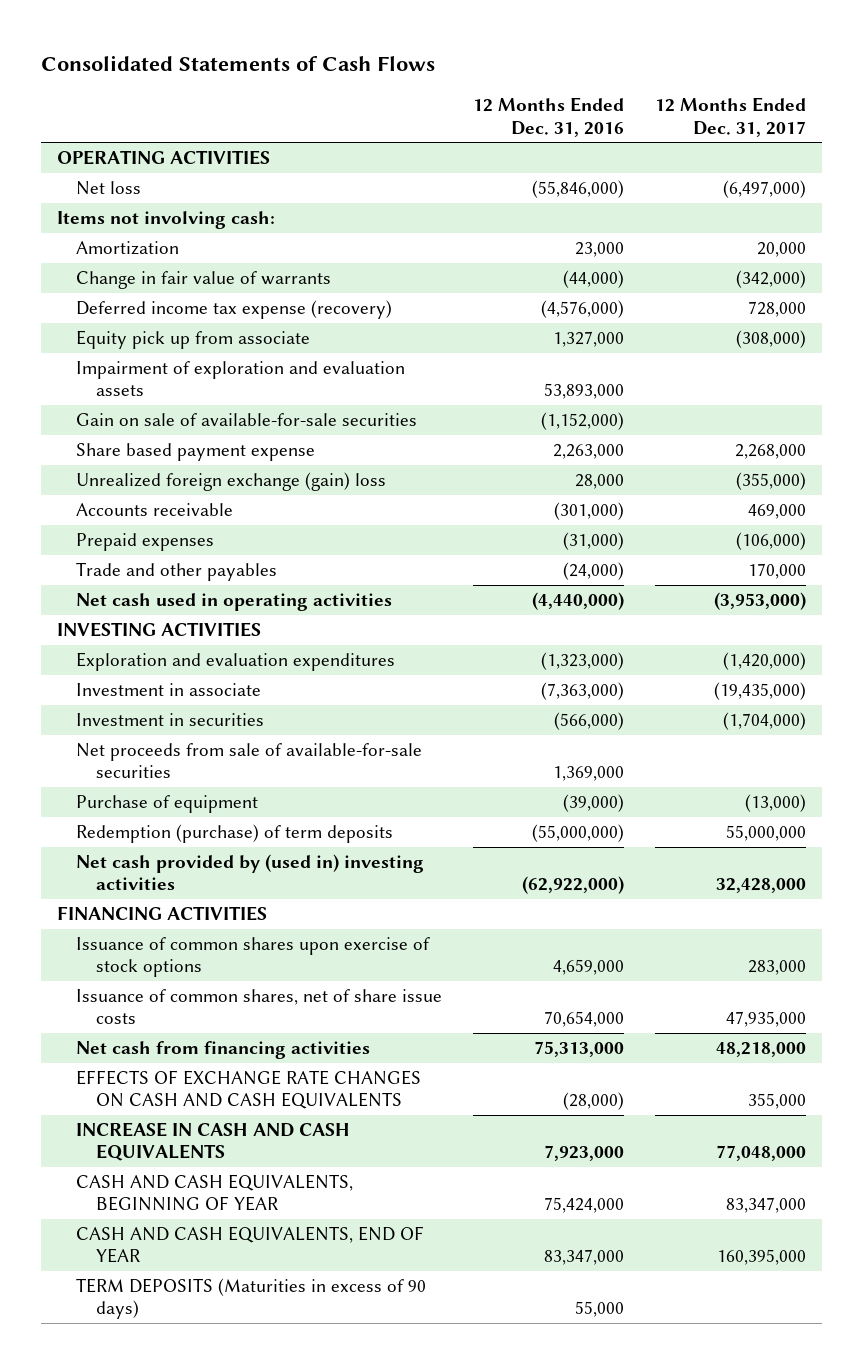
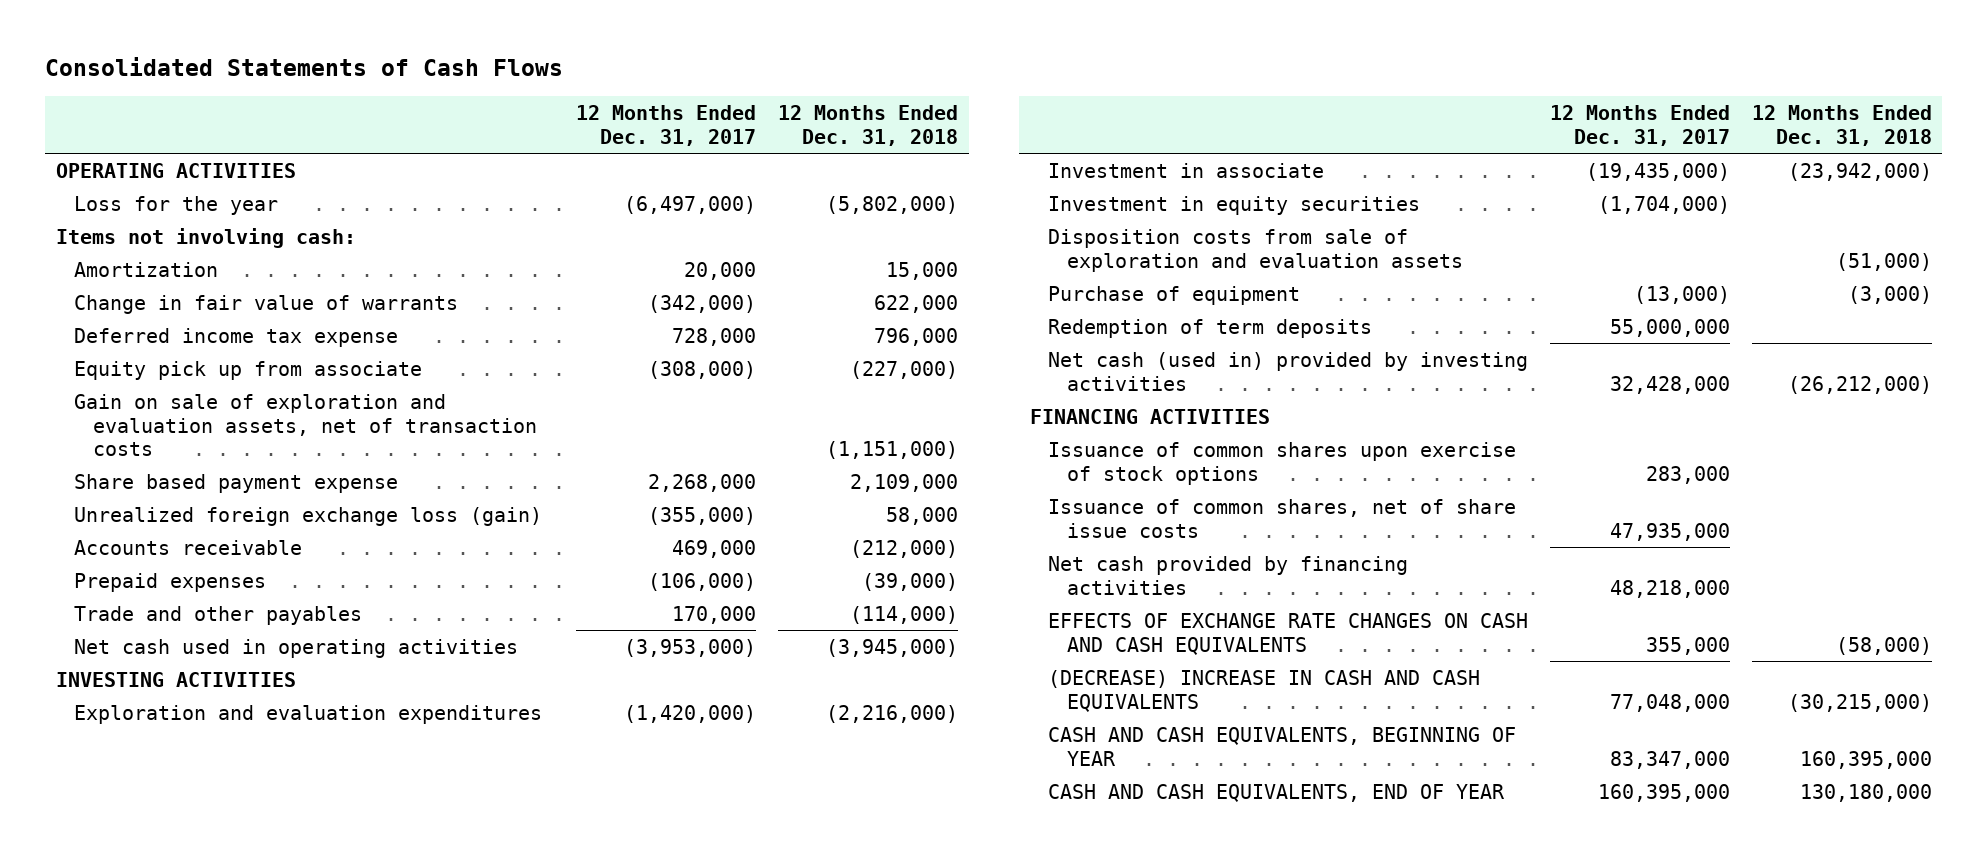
- | 12 Months Ended Dec. 31, 2016 | 12 Months Ended Dec. 31, 2017
+ | 12 Months Ended Dec. 31, 2017 | 12 Months Ended Dec. 31, 2018
- Net loss | (55,846,000) | (6,497,000)
+ Loss for the year | (6,497,000) | (5,802,000)
- Deferred income tax expense (recovery) | (4,576,000) | 728,000
+ Deferred income tax expense | 728,000 | 796,000
- Impairment of exploration and evaluation assets | 53,893,000 |
- Gain on sale of available-for-sale securities | (1,152,000) |
+ Gain on sale of exploration and evaluation assets, net of transaction costs | | (1,151,000)
- Unrealized foreign exchange (gain) loss | 28,000 | (355,000)
+ Unrealized foreign exchange loss (gain) | (355,000) | 58,000
- Investment in securities | (566,000) | (1,704,000)
- Net proceeds from sale of available-for-sale securities | 1,369,000 |
+ Investment in equity securities | (1,704,000) |
+ Disposition costs from sale of exploration and evaluation assets | | (51,000)
- Redemption (purchase) of term deposits | (55,000,000) | 55,000,000
- Net cash provided by (used in) investing activities | (62,922,000) | 32,428,000
+ Redemption of term deposits | 55,000,000 |
+ Net cash (used in) provided by investing activities | 32,428,000 | (26,212,000)
- Net cash from financing activities | 75,313,000 | 48,218,000
+ Net cash provided by financing activities | 48,218,000 |
- INCREASE IN CASH AND CASH EQUIVALENTS | 7,923,000 | 77,048,000
+ (DECREASE) INCREASE IN CASH AND CASH EQUIVALENTS | 77,048,000 | (30,215,000)
- TERM DEPOSITS (Maturities in excess of 90 days) | 55,000 |

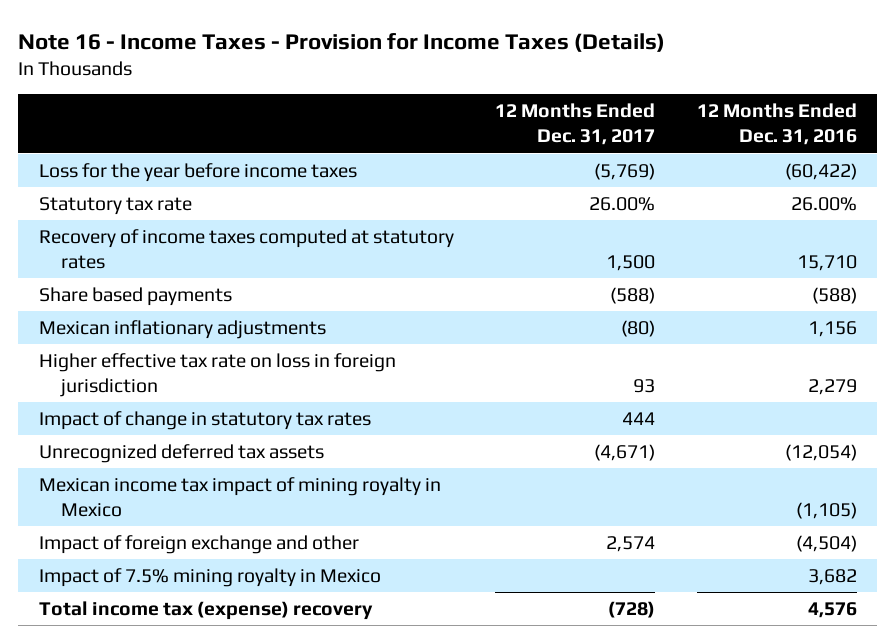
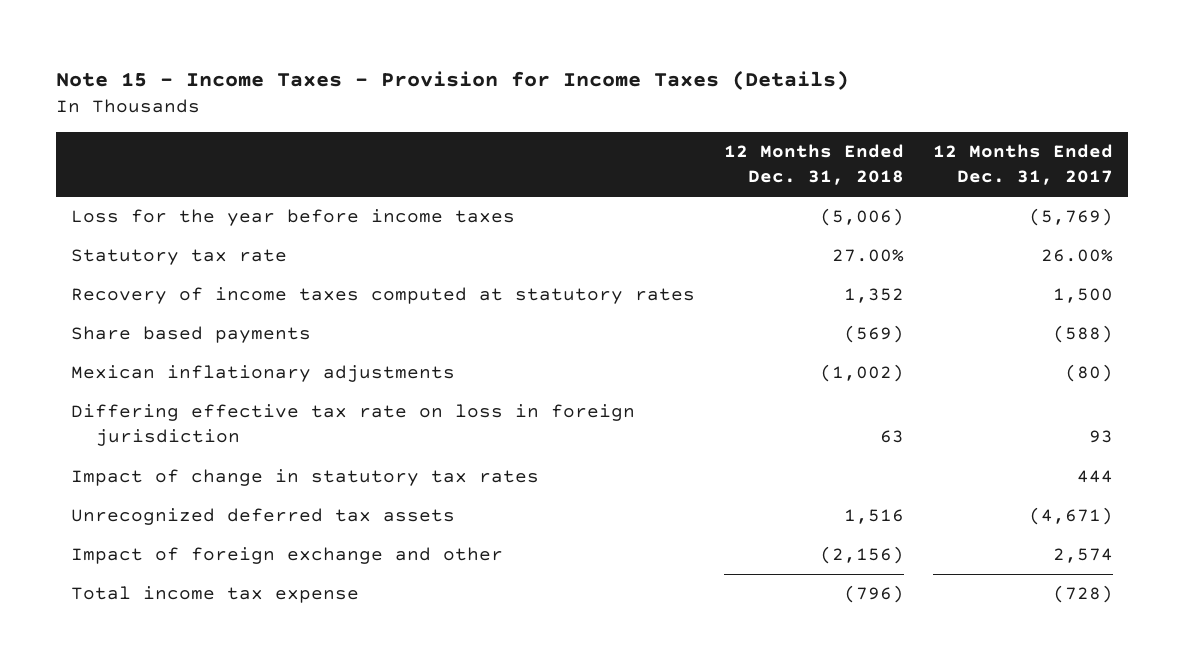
- Note 16 - Income Taxes - Provision for Income Taxes (Details)
+ Note 15 - Income Taxes - Provision for Income Taxes (Details)
- | 12 Months Ended Dec. 31, 2017 | 12 Months Ended Dec. 31, 2016
+ | 12 Months Ended Dec. 31, 2018 | 12 Months Ended Dec. 31, 2017
- Higher effective tax rate on loss in foreign jurisdiction | 93 | 2,279
+ Differing effective tax rate on loss in foreign jurisdiction | 63 | 93
- Mexican income tax impact of mining royalty in Mexico | | (1,105)
- Impact of 7.5% mining royalty in Mexico | | 3,682
- Total income tax (expense) recovery | (728) | 4,576
+ Total income tax expense | (796) | (728)

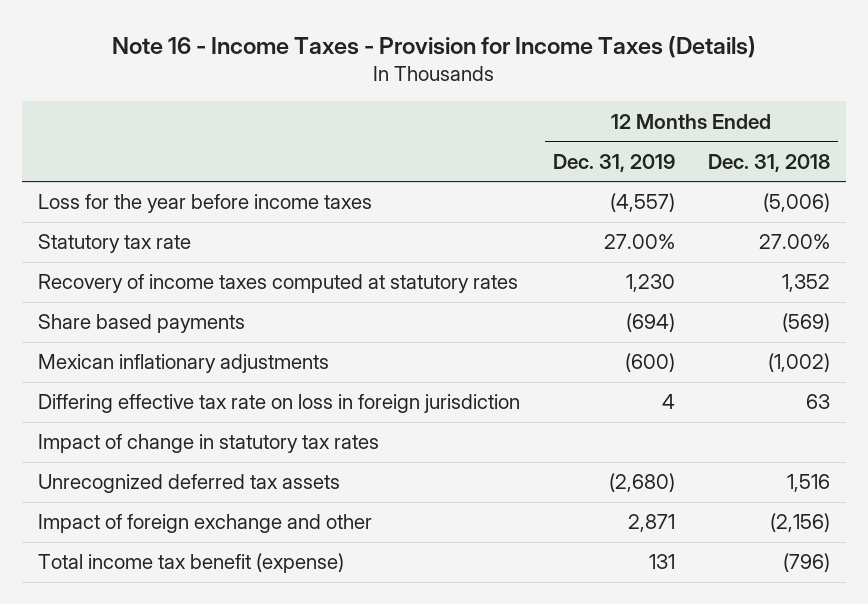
- Note 15 - Income Taxes - Provision for Income Taxes (Details)
+ Note 16 - Income Taxes - Provision for Income Taxes (Details)
- | 12 Months Ended Dec. 31, 2018 | 12 Months Ended Dec. 31, 2017
+ | 12 Months Ended Dec. 31, 2019 | 12 Months Ended Dec. 31, 2018
- Total income tax expense | (796) | (728)
+ Total income tax benefit (expense) | 131 | (796)

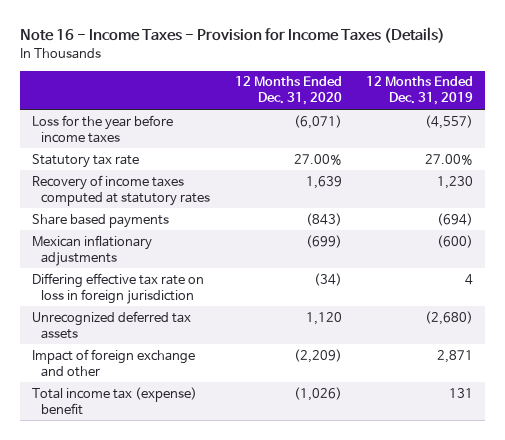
- | 12 Months Ended Dec. 31, 2019 | 12 Months Ended Dec. 31, 2018
+ | 12 Months Ended Dec. 31, 2020 | 12 Months Ended Dec. 31, 2019
- Impact of change in statutory tax rates
- Total income tax benefit (expense) | 131 | (796)
+ Total income tax (expense) benefit | (1,026) | 131

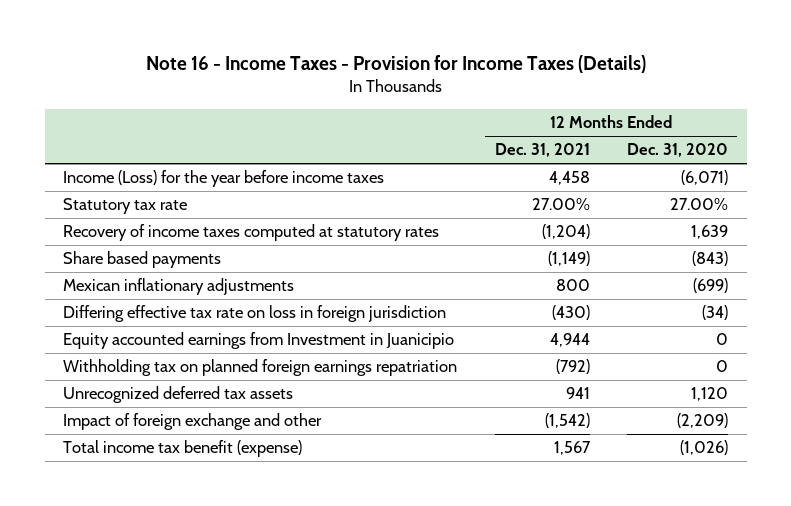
- | 12 Months Ended Dec. 31, 2020 | 12 Months Ended Dec. 31, 2019
+ | 12 Months Ended Dec. 31, 2021 | 12 Months Ended Dec. 31, 2020
- Loss for the year before income taxes | (6,071) | (4,557)
+ Income (Loss) for the year before income taxes | 4,458 | (6,071)
+ Equity accounted earnings from Investment in Juanicipio | 4,944 | 0
+ Withholding tax on planned foreign earnings repatriation | (792) | 0
- Total income tax (expense) benefit | (1,026) | 131
+ Total income tax benefit (expense) | 1,567 | (1,026)

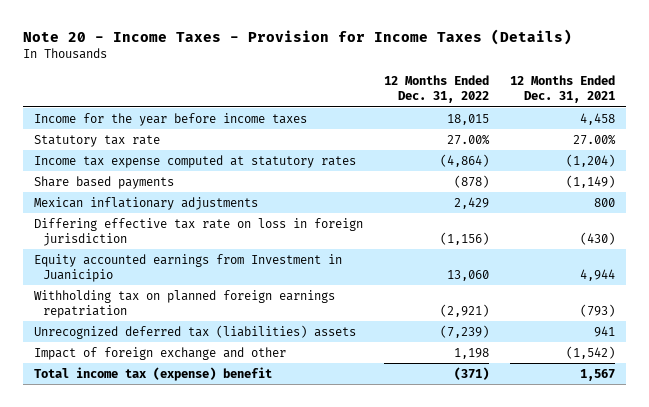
- Note 16 - Income Taxes - Provision for Income Taxes (Details)
+ Note 20 - Income Taxes - Provision for Income Taxes (Details)
- | 12 Months Ended Dec. 31, 2021 | 12 Months Ended Dec. 31, 2020
+ | 12 Months Ended Dec. 31, 2022 | 12 Months Ended Dec. 31, 2021
- Income (Loss) for the year before income taxes | 4,458 | (6,071)
+ Income for the year before income taxes | 18,015 | 4,458
- Recovery of income taxes computed at statutory rates | (1,204) | 1,639
+ Income tax expense computed at statutory rates | (4,864) | (1,204)
- Withholding tax on planned foreign earnings repatriation | (792) | 0
- Unrecognized deferred tax assets | 941 | 1,120
+ Withholding tax on planned foreign earnings repatriation | (2,921) | (793)
+ Unrecognized deferred tax (liabilities) assets | (7,239) | 941
- Total income tax benefit (expense) | 1,567 | (1,026)
+ Total income tax (expense) benefit | (371) | 1,567

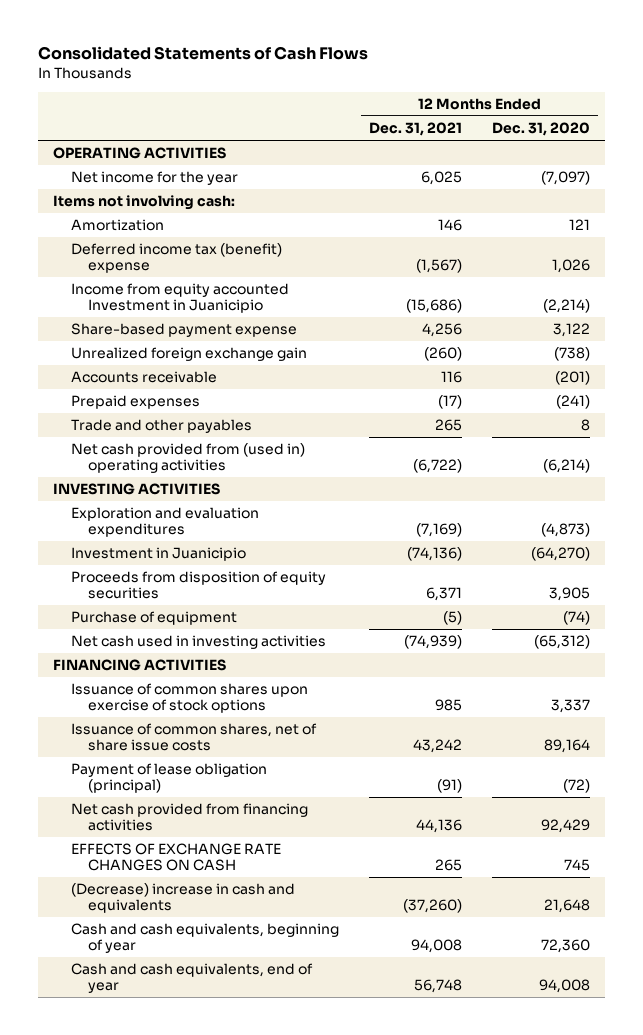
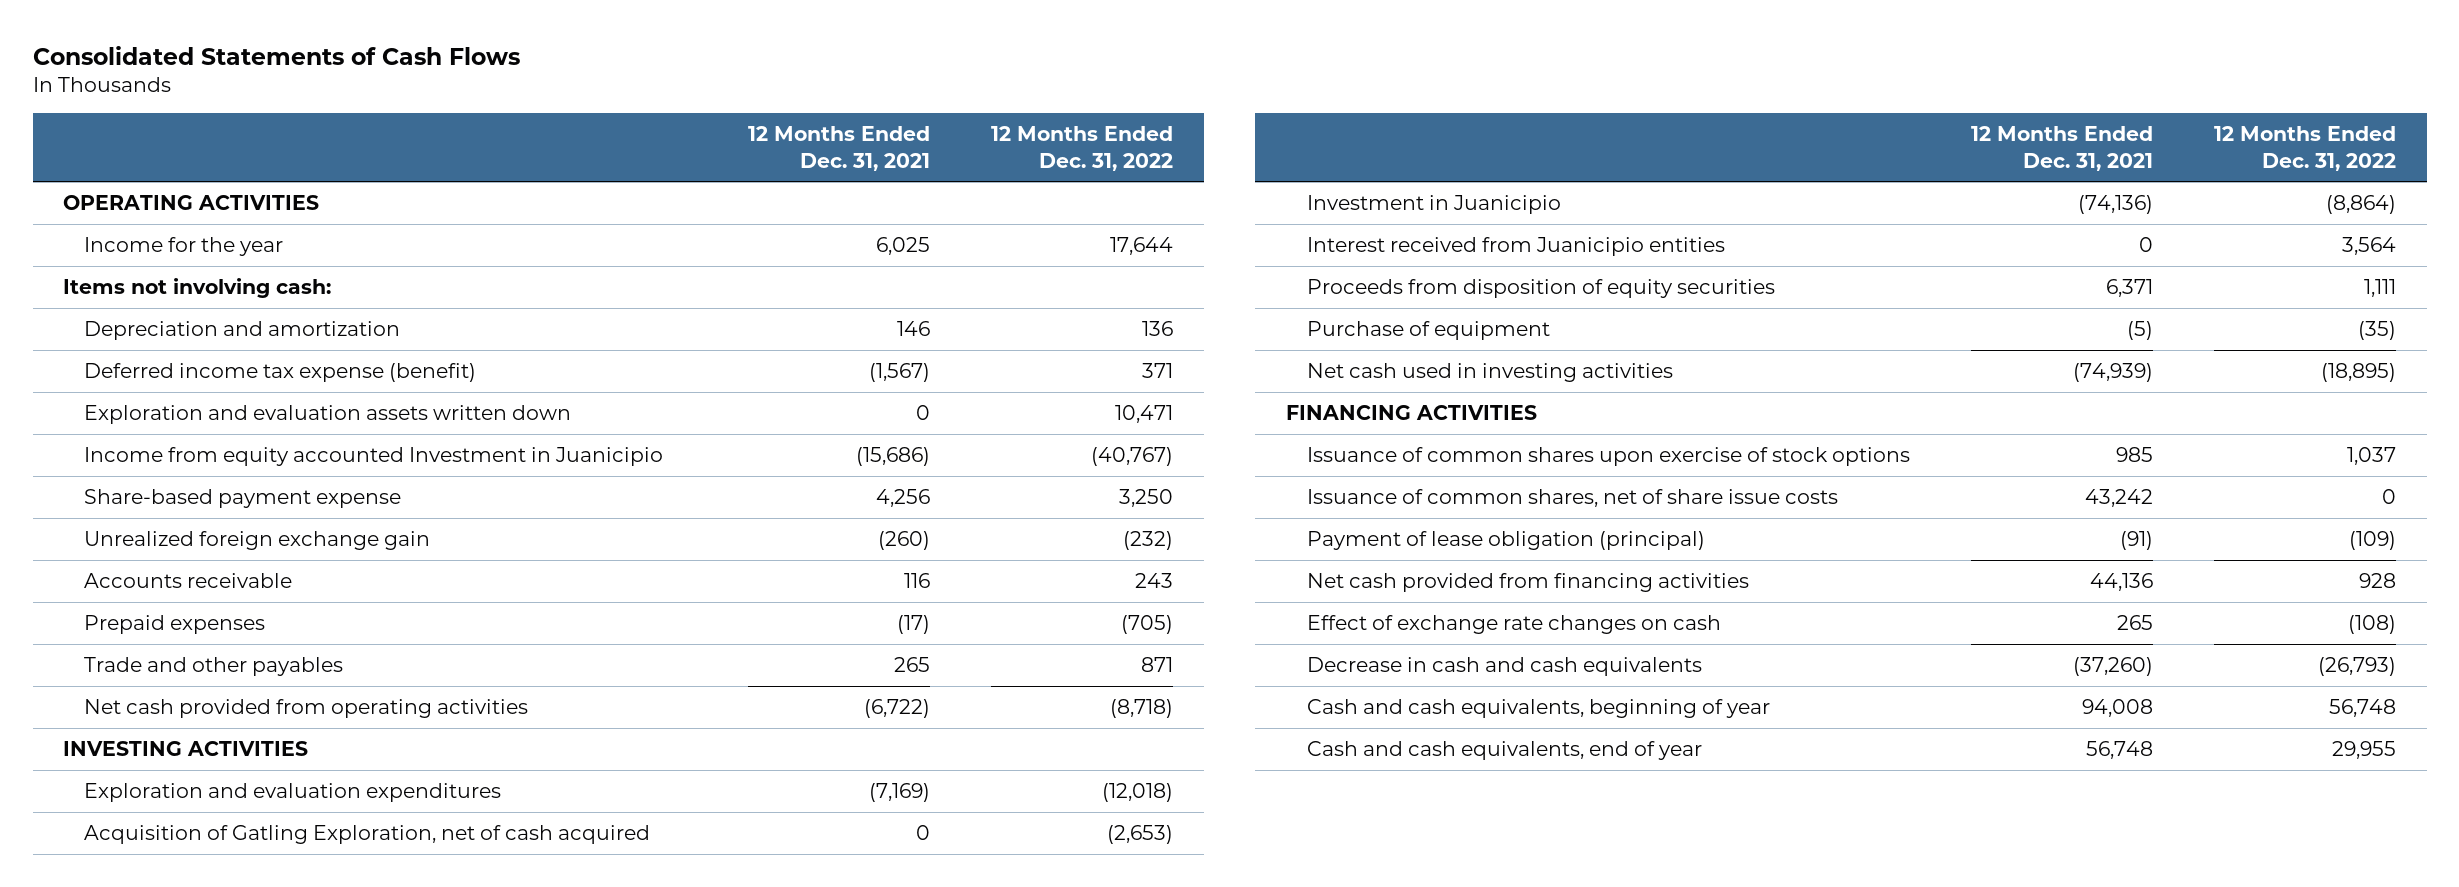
- | 12 Months Ended Dec. 31, 2021 | 12 Months Ended Dec. 31, 2020
+ | 12 Months Ended Dec. 31, 2021 | 12 Months Ended Dec. 31, 2022
- Net income for the year | 6,025 | (7,097)
+ Income for the year | 6,025 | 17,644
- Amortization | 146 | 121
- Deferred income tax (benefit) expense | (1,567) | 1,026
+ Depreciation and amortization | 146 | 136
+ Deferred income tax expense (benefit) | (1,567) | 371
+ Exploration and evaluation assets written down | 0 | 10,471
- Net cash provided from (used in) operating activities | (6,722) | (6,214)
+ Net cash provided from operating activities | (6,722) | (8,718)
+ Acquisition of Gatling Exploration, net of cash acquired | 0 | (2,653)
+ Interest received from Juanicipio entities | 0 | 3,564
- EFFECTS OF EXCHANGE RATE CHANGES ON CASH | 265 | 745
- (Decrease) increase in cash and equivalents | (37,260) | 21,648
+ Effect of exchange rate changes on cash | 265 | (108)
+ Decrease in cash and cash equivalents | (37,260) | (26,793)

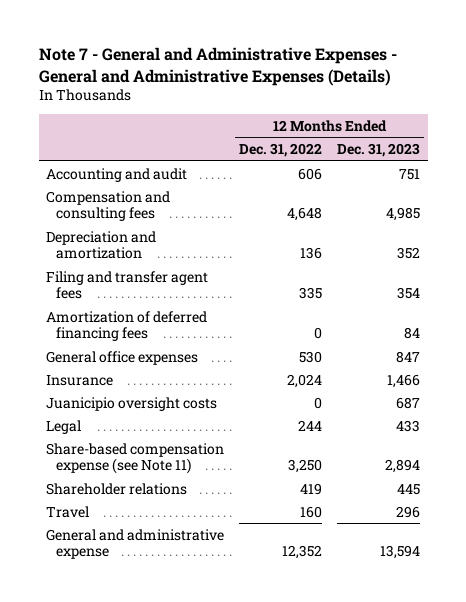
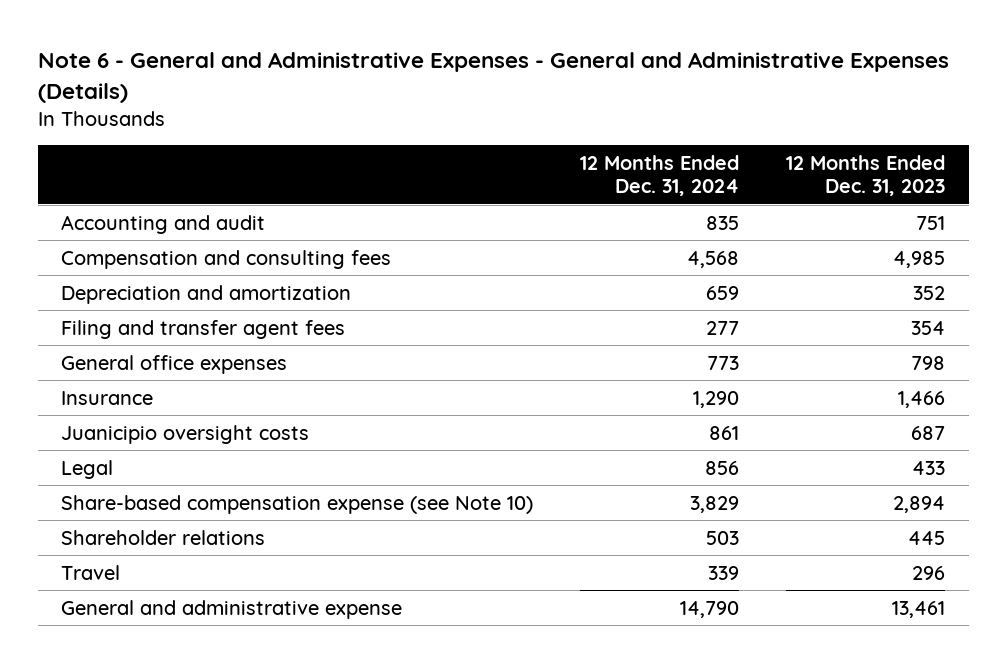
- Note 7 - General and Administrative Expenses - General and Administrative Expenses (Details)
+ Note 6 - General and Administrative Expenses - General and Administrative Expenses (Details)
- | 12 Months Ended Dec. 31, 2022 | 12 Months Ended Dec. 31, 2023
+ | 12 Months Ended Dec. 31, 2024 | 12 Months Ended Dec. 31, 2023
- Amortization of deferred financing fees | 0 | 84
- General office expenses | 530 | 847
+ General office expenses | 773 | 798
- Share-based compensation expense (see Note 11) | 3,250 | 2,894
+ Share-based compensation expense (see Note 10) | 3,829 | 2,894
- General and administrative expense | 12,352 | 13,594
+ General and administrative expense | 14,790 | 13,461

